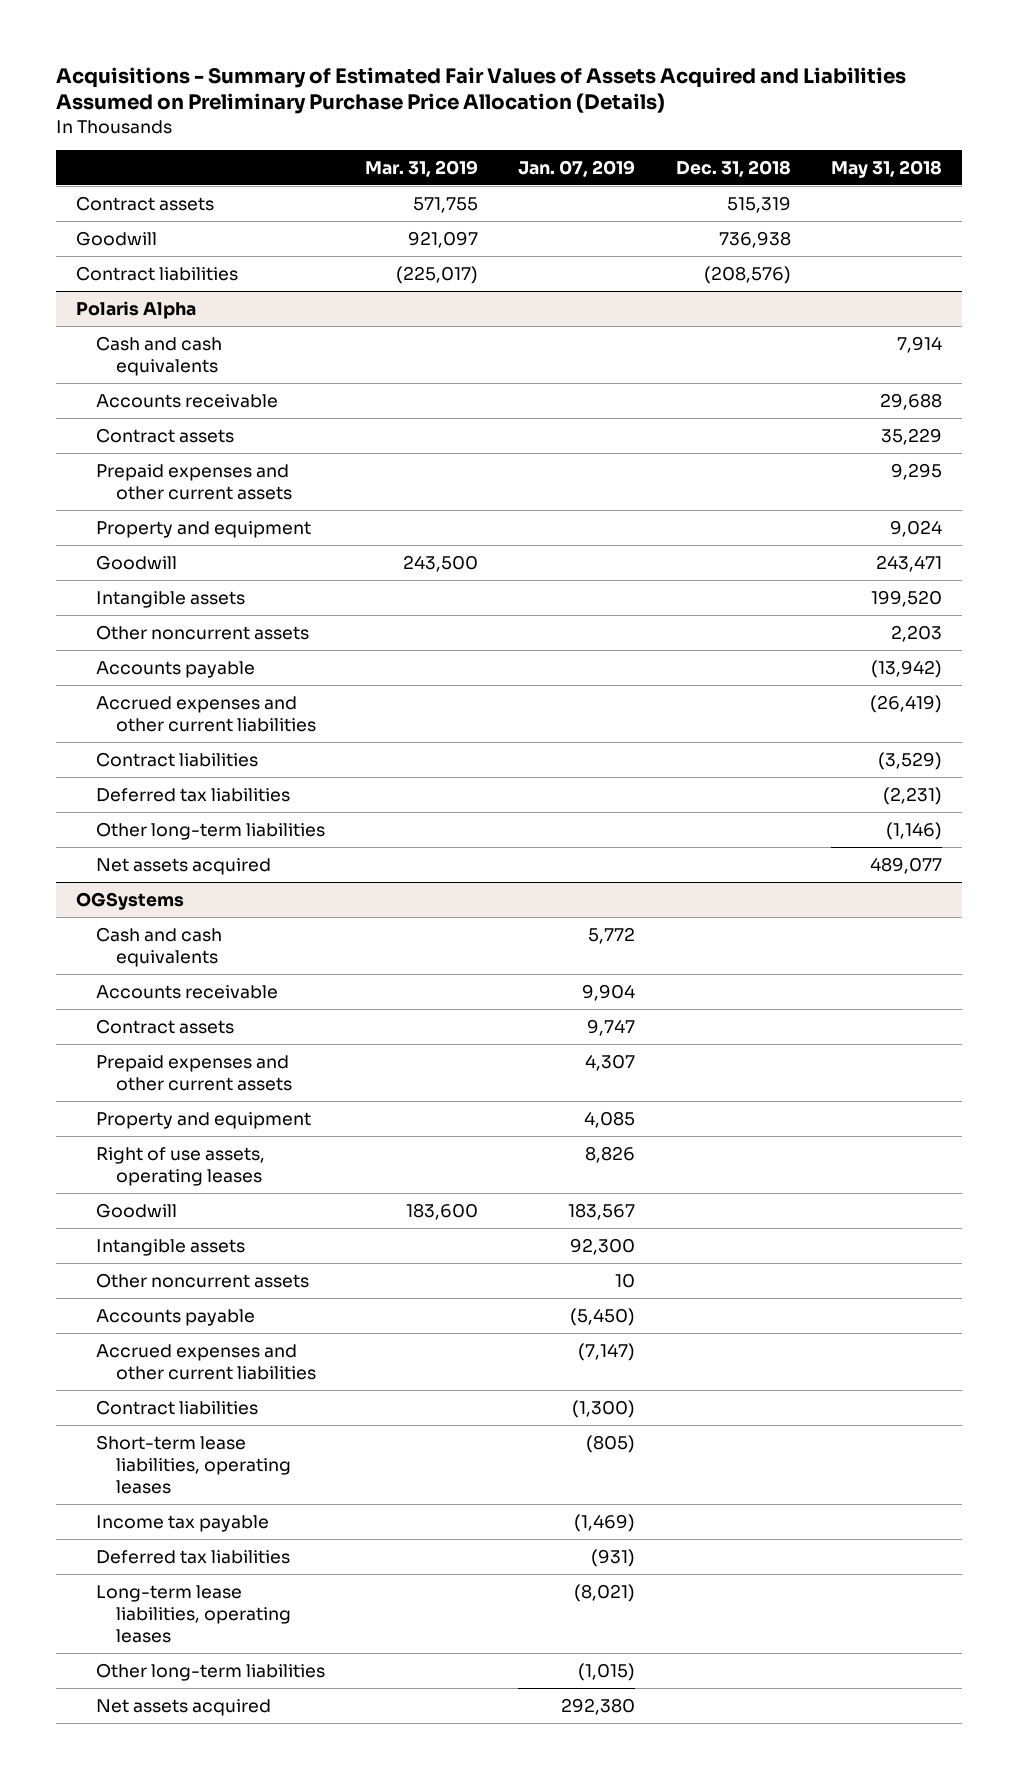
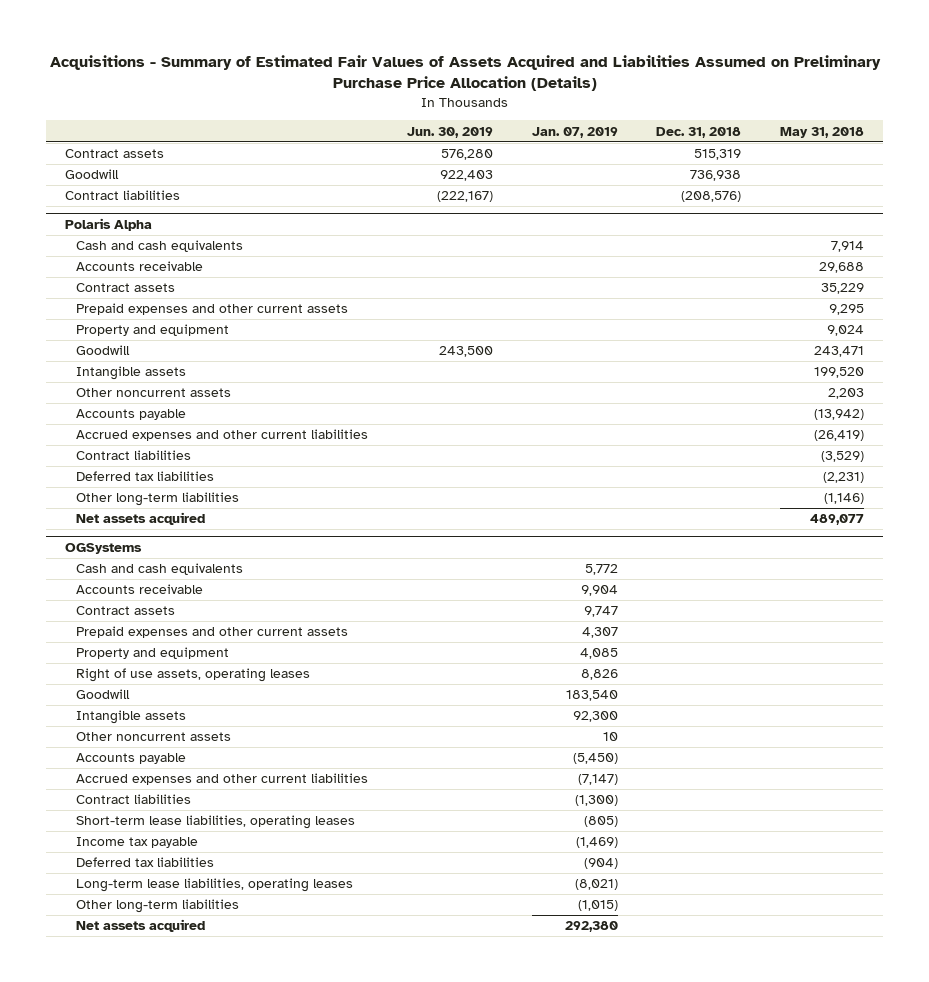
- | Mar. 31, 2019 | Jan. 07, 2019 | Dec. 31, 2018 | May 31, 2018
+ | Jun. 30, 2019 | Jan. 07, 2019 | Dec. 31, 2018 | May 31, 2018
@ OGSystems
- Goodwill | 183,600 | 183,567 | |
+ Goodwill | | 183,540 | |
- Deferred tax liabilities | | (931) | |
+ Deferred tax liabilities | | (904) | |

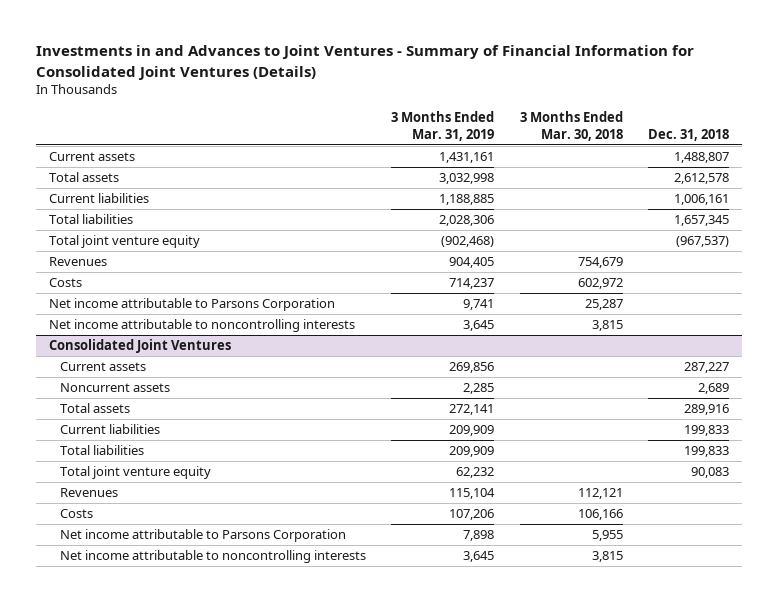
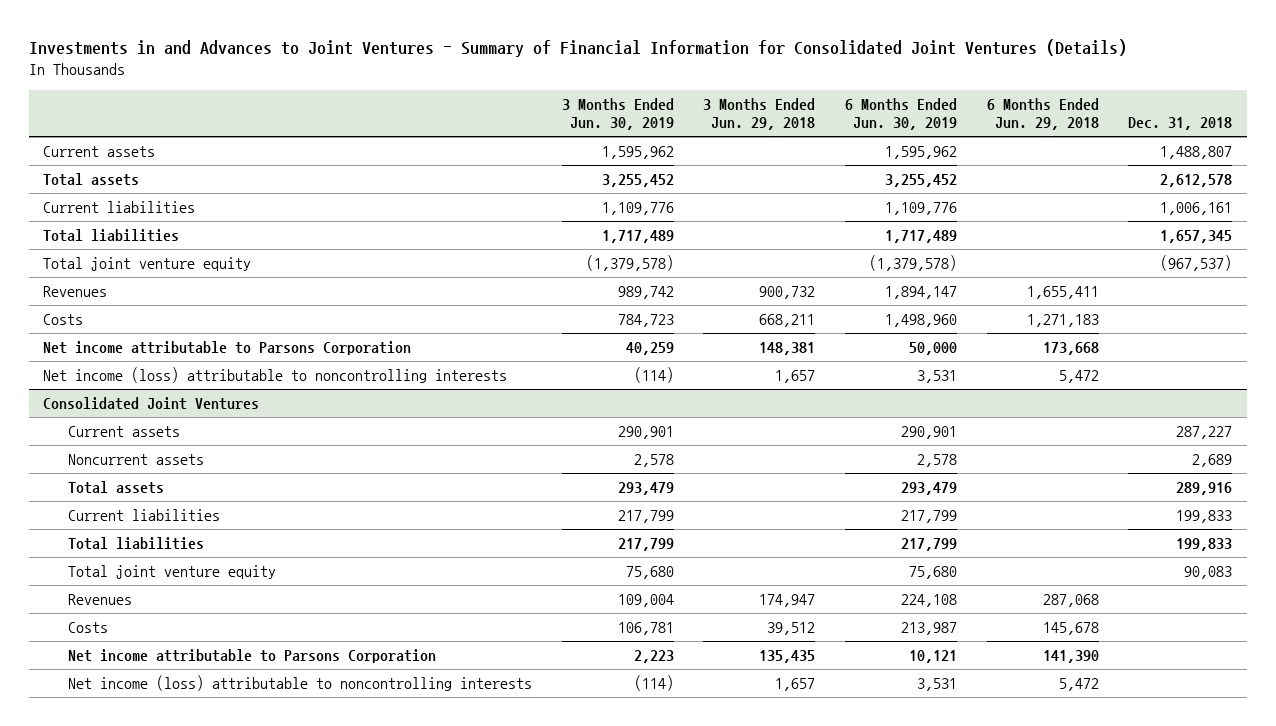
- | 3 Months Ended Mar. 31, 2019 | 3 Months Ended Mar. 30, 2018 | Dec. 31, 2018
+ | 3 Months Ended Jun. 30, 2019 | 3 Months Ended Jun. 29, 2018 | 6 Months Ended Jun. 30, 2019 | 6 Months Ended Jun. 29, 2018 | Dec. 31, 2018
- Net income attributable to noncontrolling interests | 3,645 | 3,815 |
+ Net income (loss) attributable to noncontrolling interests | (114) | 1,657 | 3,531 | 5,472 |
@ Consolidated Joint Ventures
- Net income attributable to noncontrolling interests | 3,645 | 3,815 |
+ Net income (loss) attributable to noncontrolling interests | (114) | 1,657 | 3,531 | 5,472 |

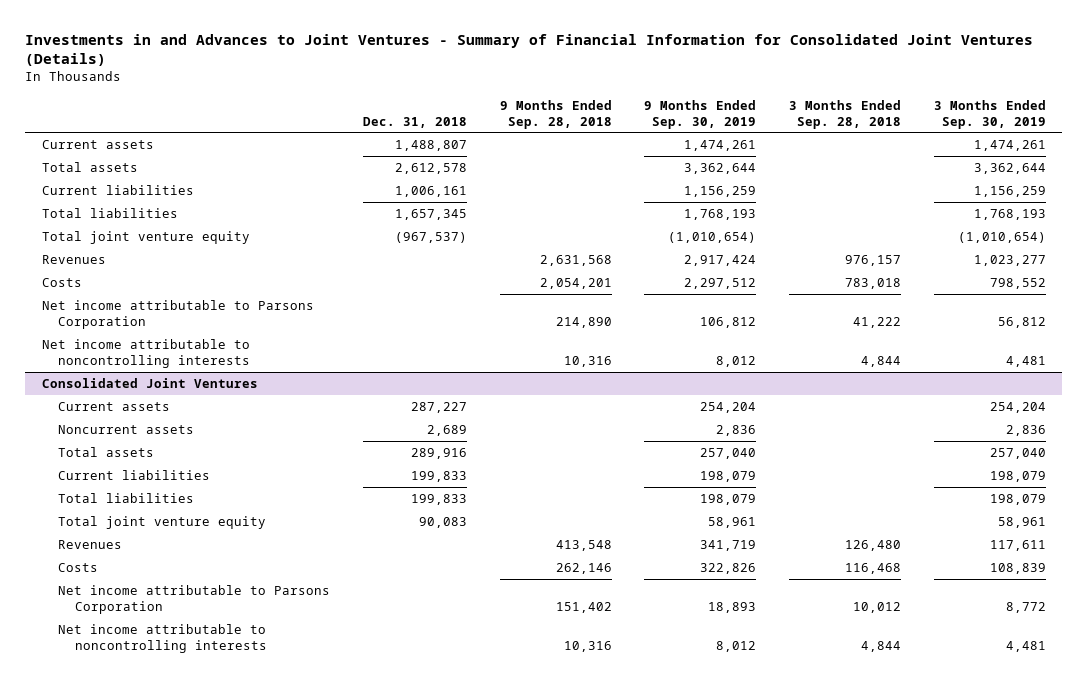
- | 3 Months Ended Jun. 30, 2019 | 3 Months Ended Jun. 29, 2018 | 6 Months Ended Jun. 30, 2019 | 6 Months Ended Jun. 29, 2018 | Dec. 31, 2018
+ | Dec. 31, 2018 | 9 Months Ended Sep. 28, 2018 | 9 Months Ended Sep. 30, 2019 | 3 Months Ended Sep. 28, 2018 | 3 Months Ended Sep. 30, 2019
- Net income (loss) attributable to noncontrolling interests | (114) | 1,657 | 3,531 | 5,472 |
+ Net income attributable to noncontrolling interests | | 10,316 | 8,012 | 4,844 | 4,481
@ Consolidated Joint Ventures
- Net income (loss) attributable to noncontrolling interests | (114) | 1,657 | 3,531 | 5,472 |
+ Net income attributable to noncontrolling interests | | 10,316 | 8,012 | 4,844 | 4,481

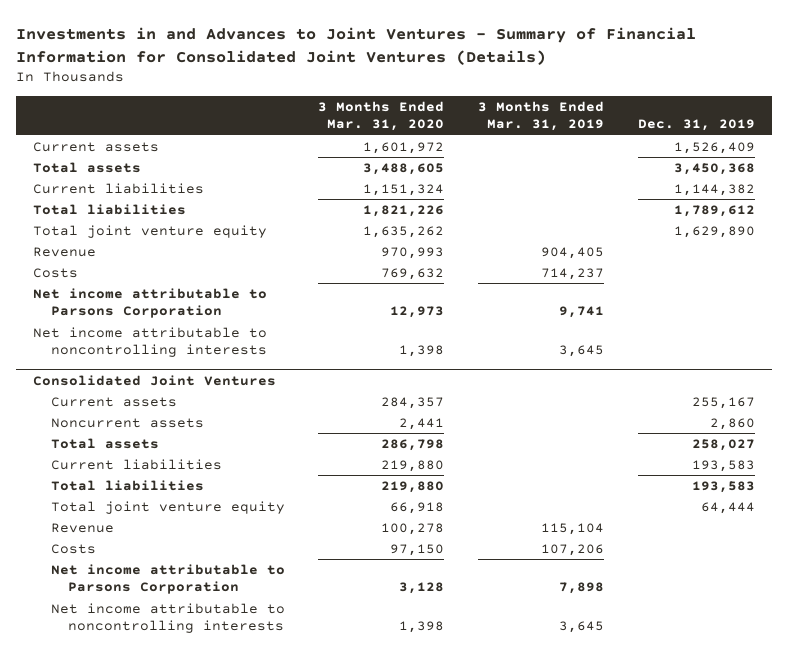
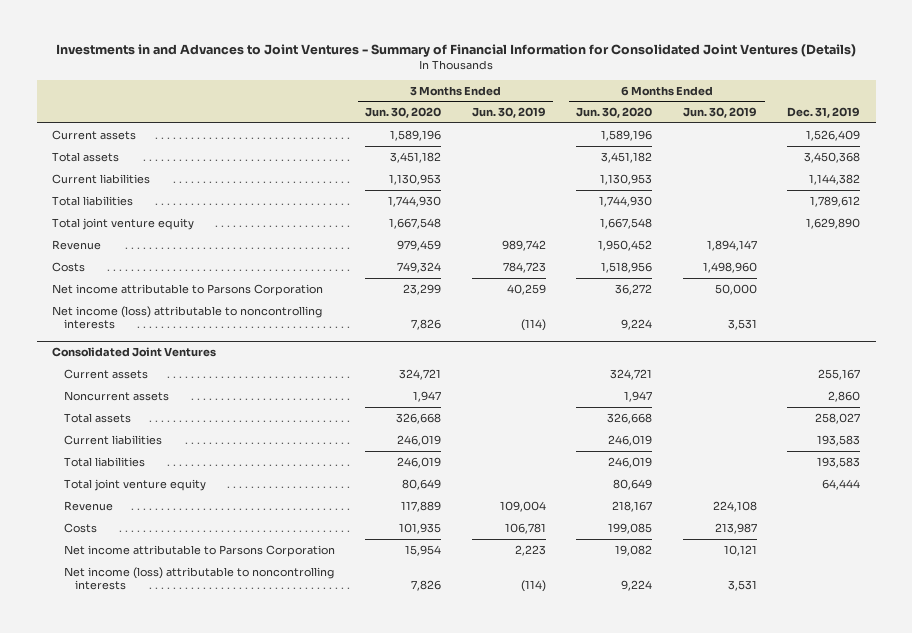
- | 3 Months Ended Mar. 31, 2020 | 3 Months Ended Mar. 31, 2019 | Dec. 31, 2019
+ | 3 Months Ended Jun. 30, 2020 | 3 Months Ended Jun. 30, 2019 | 6 Months Ended Jun. 30, 2020 | 6 Months Ended Jun. 30, 2019 | Dec. 31, 2019
- Net income attributable to noncontrolling interests | 1,398 | 3,645 |
+ Net income (loss) attributable to noncontrolling interests | 7,826 | (114) | 9,224 | 3,531 |
@ Consolidated Joint Ventures
- Net income attributable to noncontrolling interests | 1,398 | 3,645 |
+ Net income (loss) attributable to noncontrolling interests | 7,826 | (114) | 9,224 | 3,531 |

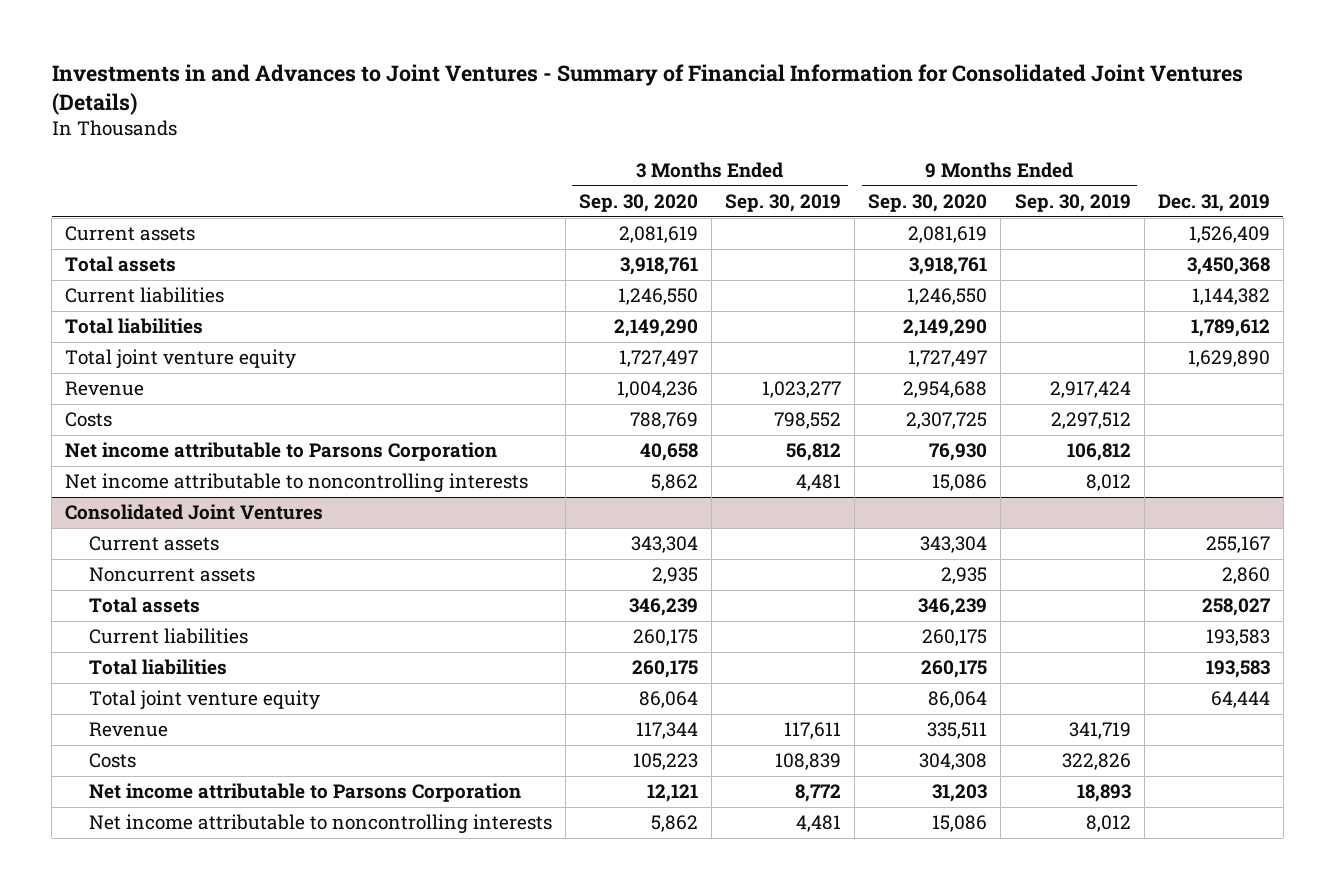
- | 3 Months Ended Jun. 30, 2020 | 3 Months Ended Jun. 30, 2019 | 6 Months Ended Jun. 30, 2020 | 6 Months Ended Jun. 30, 2019 | Dec. 31, 2019
+ | 3 Months Ended Sep. 30, 2020 | 3 Months Ended Sep. 30, 2019 | 9 Months Ended Sep. 30, 2020 | 9 Months Ended Sep. 30, 2019 | Dec. 31, 2019
- Net income (loss) attributable to noncontrolling interests | 7,826 | (114) | 9,224 | 3,531 |
+ Net income attributable to noncontrolling interests | 5,862 | 4,481 | 15,086 | 8,012 |
@ Consolidated Joint Ventures
- Net income (loss) attributable to noncontrolling interests | 7,826 | (114) | 9,224 | 3,531 |
+ Net income attributable to noncontrolling interests | 5,862 | 4,481 | 15,086 | 8,012 |

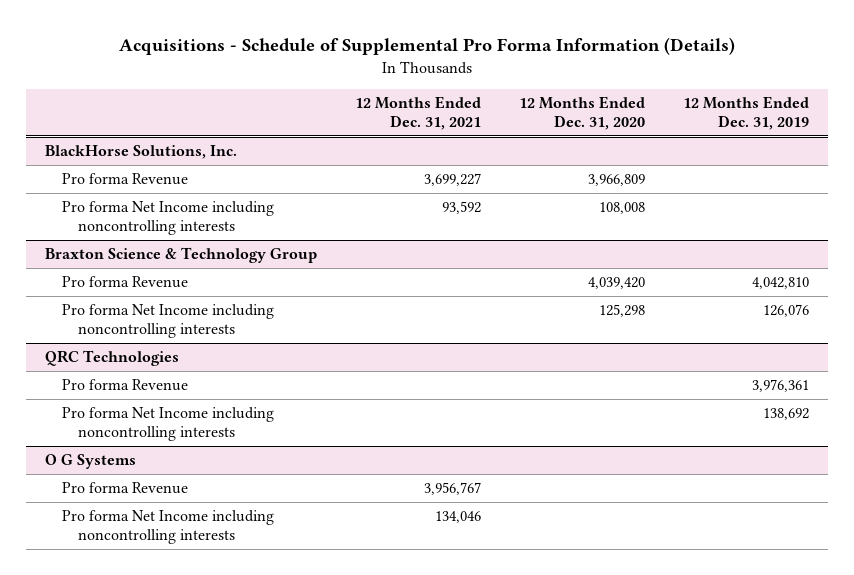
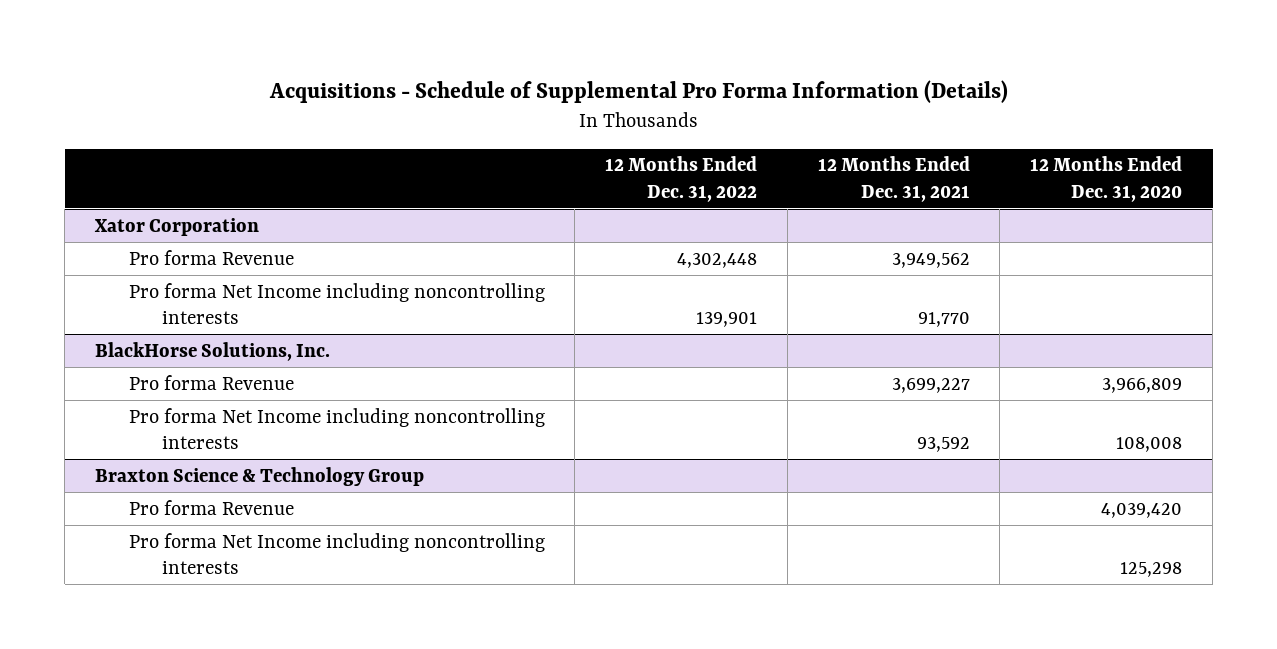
- | 12 Months Ended Dec. 31, 2021 | 12 Months Ended Dec. 31, 2020 | 12 Months Ended Dec. 31, 2019
+ | 12 Months Ended Dec. 31, 2022 | 12 Months Ended Dec. 31, 2021 | 12 Months Ended Dec. 31, 2020
+ Xator Corporation
+ Pro forma Revenue | 4,302,448 | 3,949,562 |
+ Pro forma Net Income including noncontrolling interests | 139,901 | 91,770 |
- QRC Technologies
- Pro forma Revenue | | | 3,976,361
- Pro forma Net Income including noncontrolling interests | | | 138,692
- O G Systems
- Pro forma Revenue | 3,956,767 | |
- Pro forma Net Income including noncontrolling interests | 134,046 | |

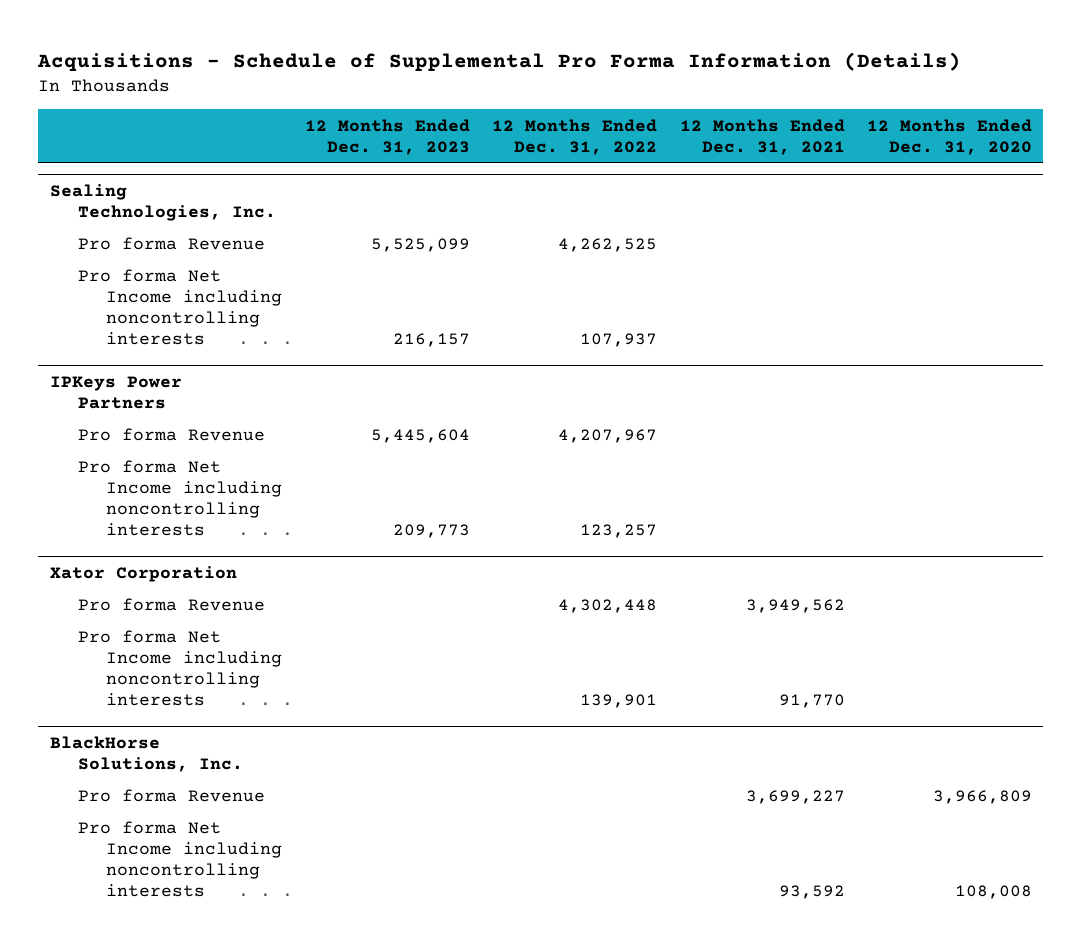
- | 12 Months Ended Dec. 31, 2022 | 12 Months Ended Dec. 31, 2021 | 12 Months Ended Dec. 31, 2020
+ | 12 Months Ended Dec. 31, 2023 | 12 Months Ended Dec. 31, 2022 | 12 Months Ended Dec. 31, 2021 | 12 Months Ended Dec. 31, 2020
+ Sealing Technologies, Inc.
+ Pro forma Revenue | 5,525,099 | 4,262,525 | |
+ Pro forma Net Income including noncontrolling interests | 216,157 | 107,937 | |
+ IPKeys Power Partners
+ Pro forma Revenue | 5,445,604 | 4,207,967 | |
+ Pro forma Net Income including noncontrolling interests | 209,773 | 123,257 | |
- Braxton Science & Technology Group
- Pro forma Revenue | | | 4,039,420
- Pro forma Net Income including noncontrolling interests | | | 125,298

